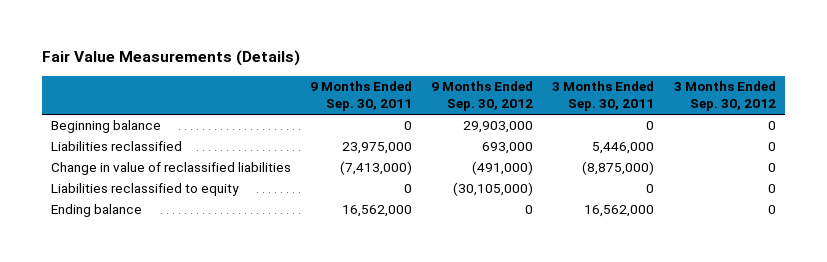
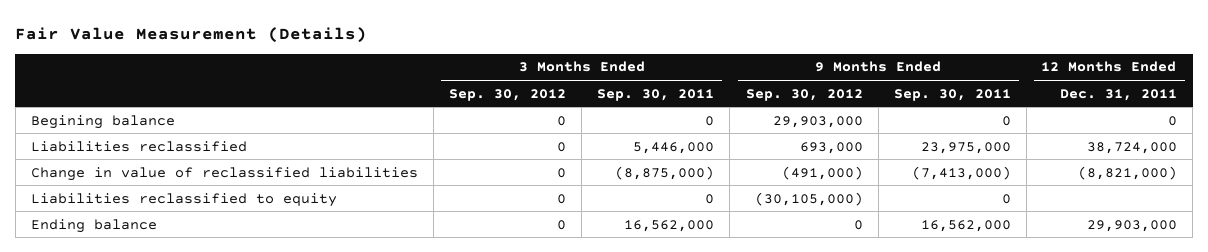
- Fair Value Measurements (Details)
+ Fair Value Measurement (Details)
- | 9 Months Ended Sep. 30, 2011 | 9 Months Ended Sep. 30, 2012 | 3 Months Ended Sep. 30, 2011 | 3 Months Ended Sep. 30, 2012
+ | 3 Months Ended Sep. 30, 2012 | 3 Months Ended Sep. 30, 2011 | 9 Months Ended Sep. 30, 2012 | 9 Months Ended Sep. 30, 2011 | 12 Months Ended Dec. 31, 2011
- Beginning balance | 0 | 29,903,000 | 0 | 0
+ Begining balance | 0 | 0 | 29,903,000 | 0 | 0

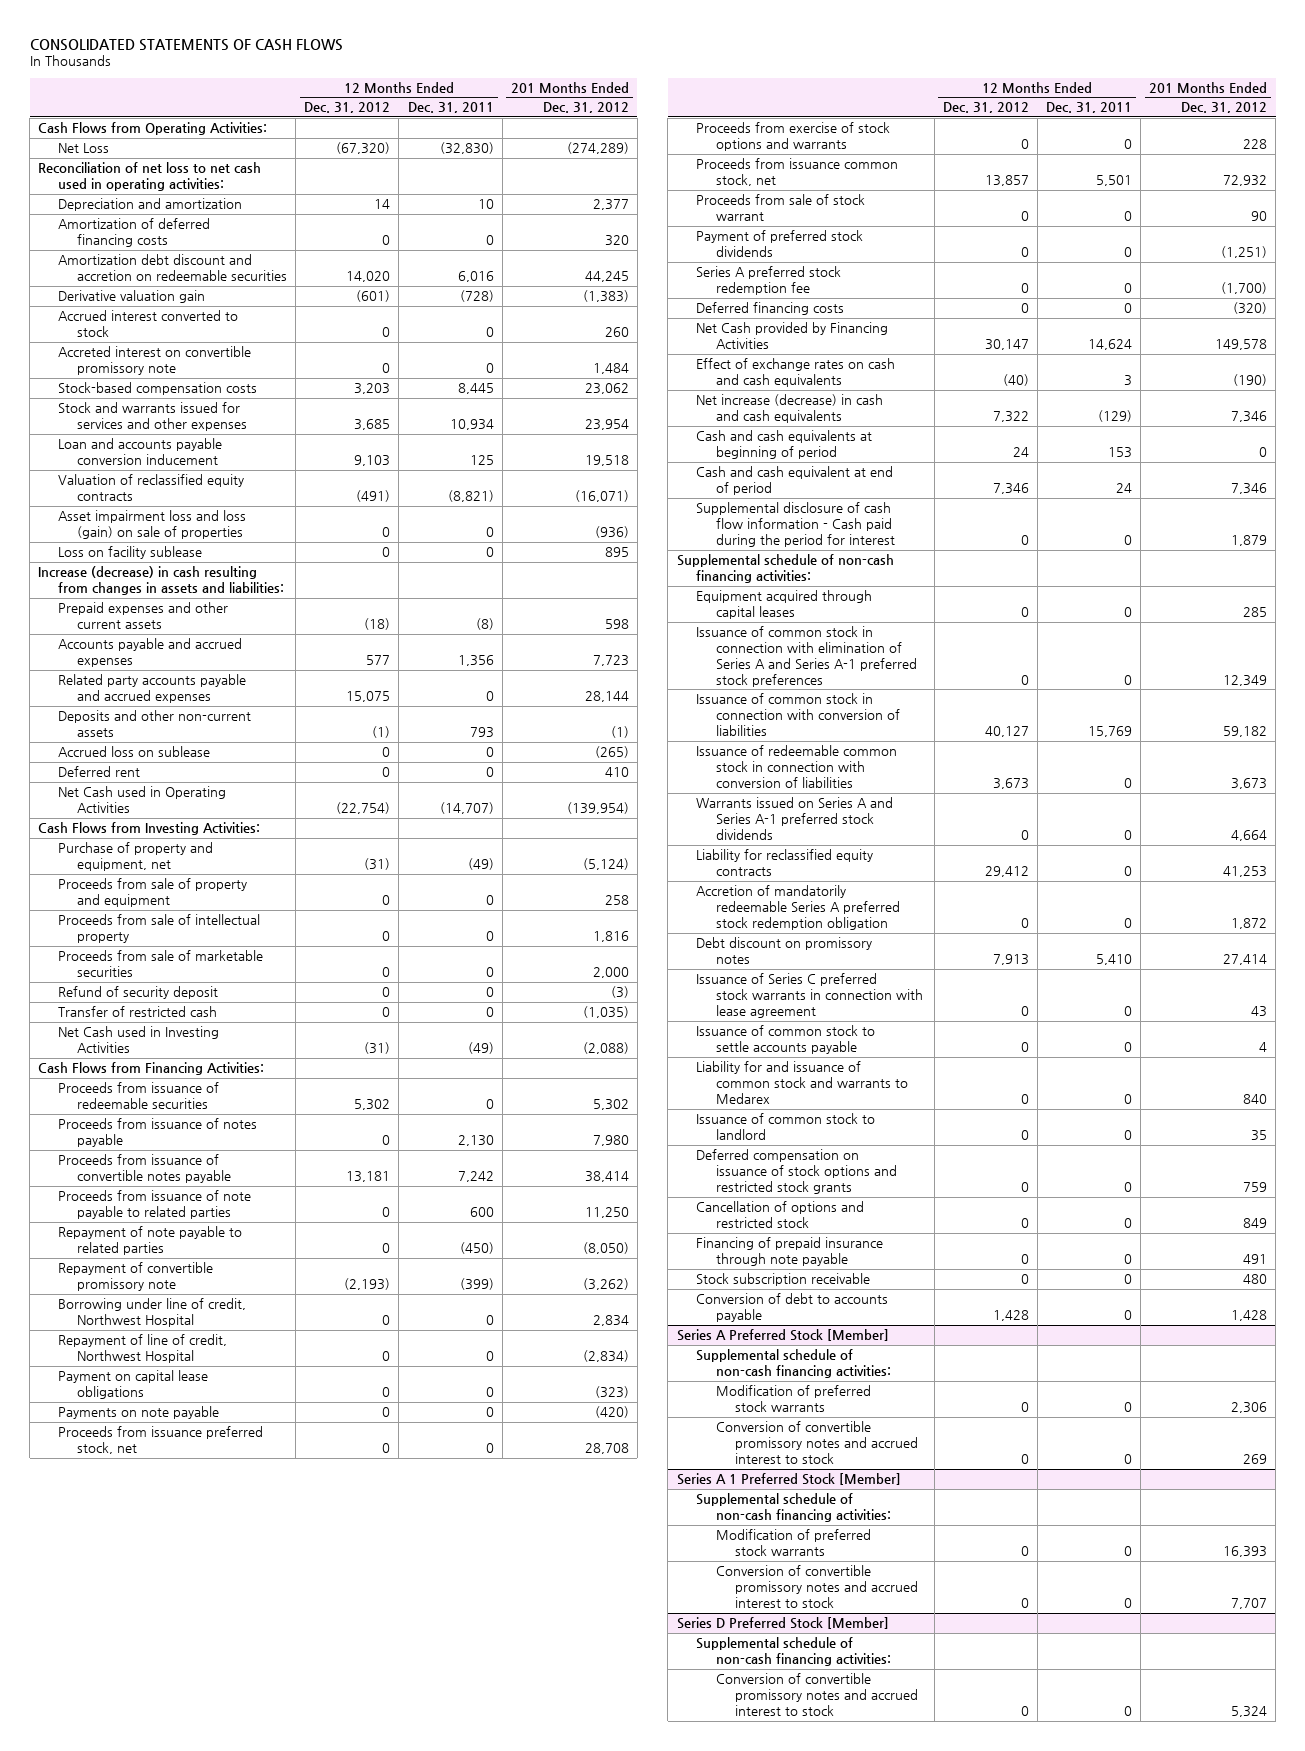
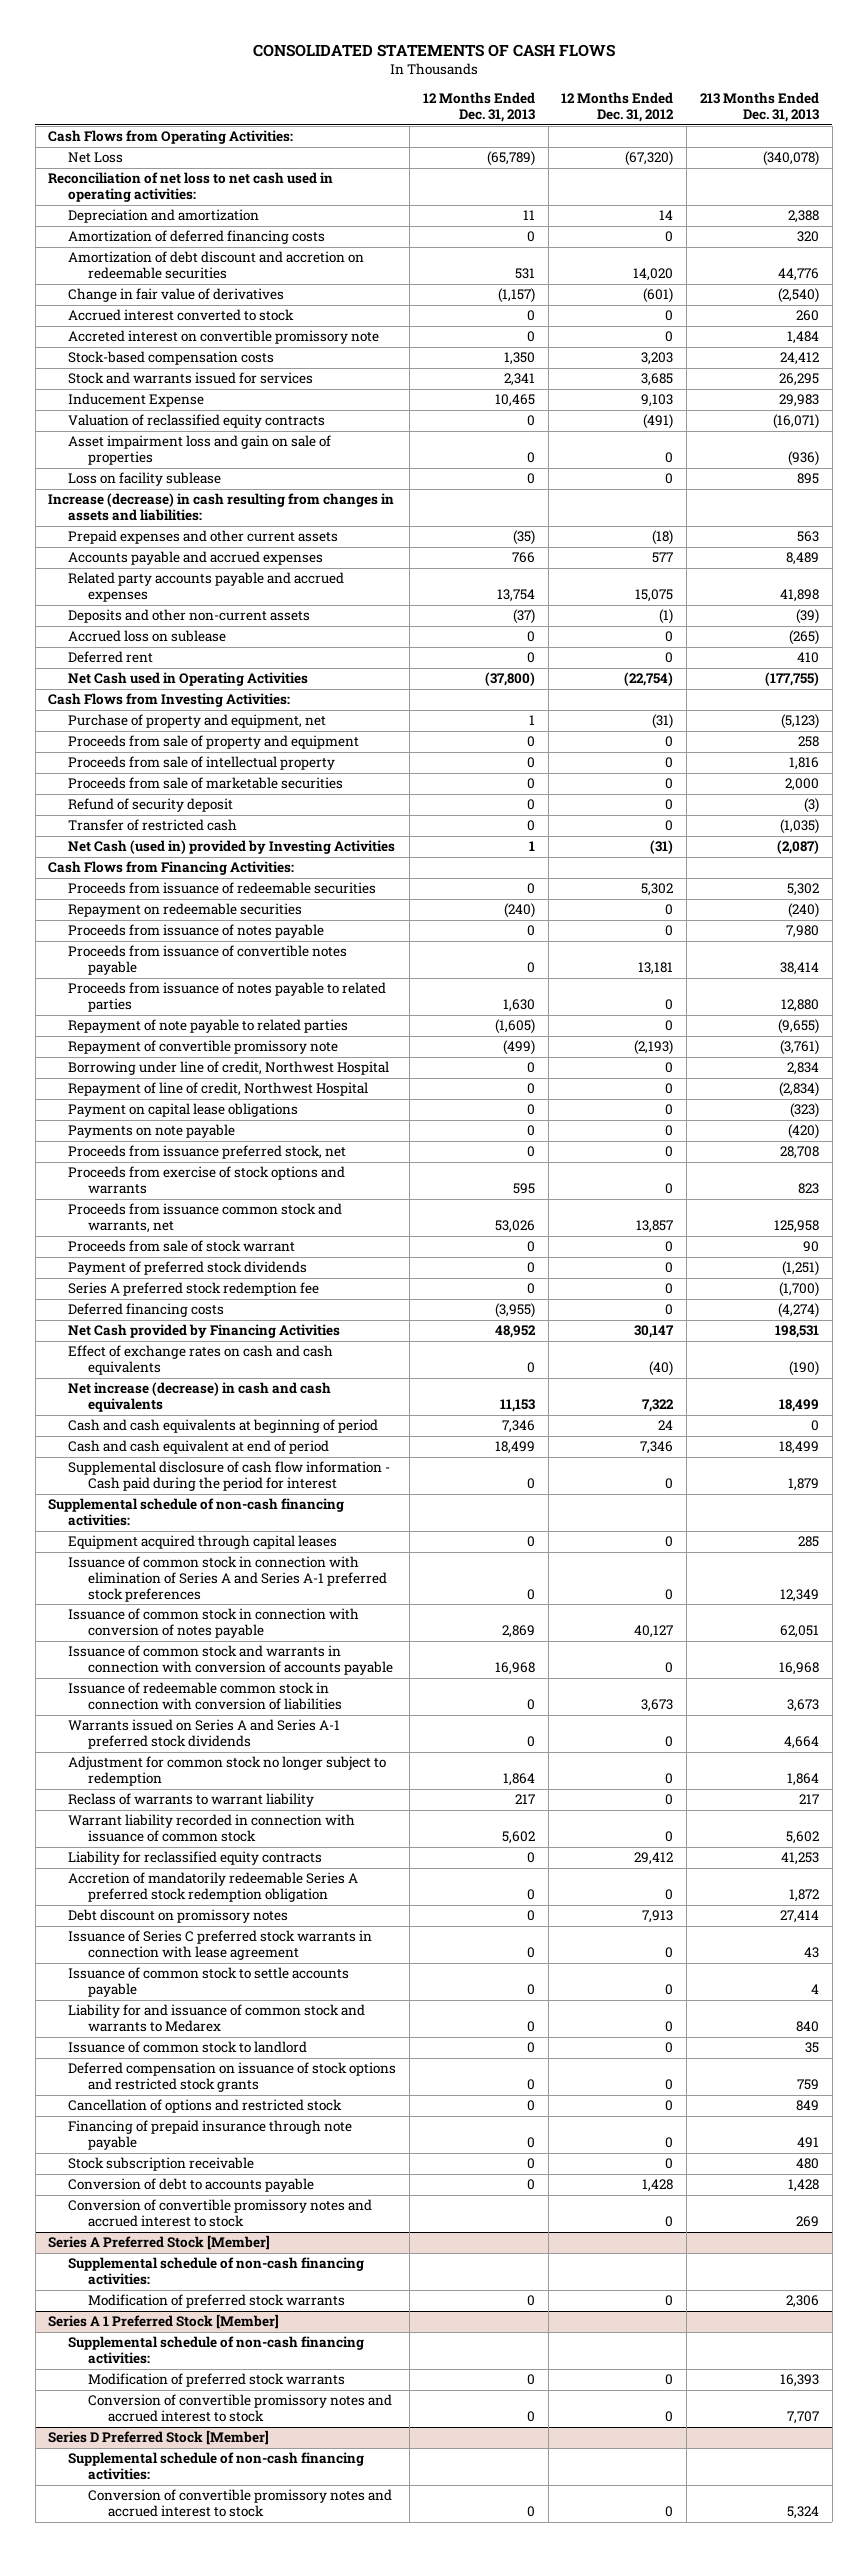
- | 12 Months Ended Dec. 31, 2012 | 12 Months Ended Dec. 31, 2011 | 201 Months Ended Dec. 31, 2012
+ | 12 Months Ended Dec. 31, 2013 | 12 Months Ended Dec. 31, 2012 | 213 Months Ended Dec. 31, 2013
- Amortization debt discount and accretion on redeemable securities | 14,020 | 6,016 | 44,245
- Derivative valuation gain | (601) | (728) | (1,383)
+ Amortization of debt discount and accretion on redeemable securities | 531 | 14,020 | 44,776
+ Change in fair value of derivatives | (1,157) | (601) | (2,540)
- Stock and warrants issued for services and other expenses | 3,685 | 10,934 | 23,954
- Loan and accounts payable conversion inducement | 9,103 | 125 | 19,518
+ Stock and warrants issued for services | 2,341 | 3,685 | 26,295
+ Inducement Expense | 10,465 | 9,103 | 29,983
- Asset impairment loss and loss (gain) on sale of properties | 0 | 0 | (936)
+ Asset impairment loss and gain on sale of properties | 0 | 0 | (936)
- Net Cash used in Investing Activities | (31) | (49) | (2,088)
+ Net Cash (used in) provided by Investing Activities | 1 | (31) | (2,087)
+ Repayment on redeemable securities | (240) | 0 | (240)
- Proceeds from issuance of note payable to related parties | 0 | 600 | 11,250
+ Proceeds from issuance of notes payable to related parties | 1,630 | 0 | 12,880
- Proceeds from issuance common stock, net | 13,857 | 5,501 | 72,932
+ Proceeds from issuance common stock and warrants, net | 53,026 | 13,857 | 125,958
- Issuance of common stock in connection with conversion of liabilities | 40,127 | 15,769 | 59,182
+ Issuance of common stock in connection with conversion of notes payable | 2,869 | 40,127 | 62,051
+ Issuance of common stock and warrants in connection with conversion of accounts payable | 16,968 | 0 | 16,968
+ Adjustment for common stock no longer subject to redemption | 1,864 | 0 | 1,864
+ Reclass of warrants to warrant liability | 217 | 0 | 217
+ Warrant liability recorded in connection with issuance of common stock | 5,602 | 0 | 5,602
+ Conversion of convertible promissory notes and accrued interest to stock | | 0 | 269
@ Series A Preferred Stock [Member]
- Conversion of convertible promissory notes and accrued interest to stock | 0 | 0 | 269

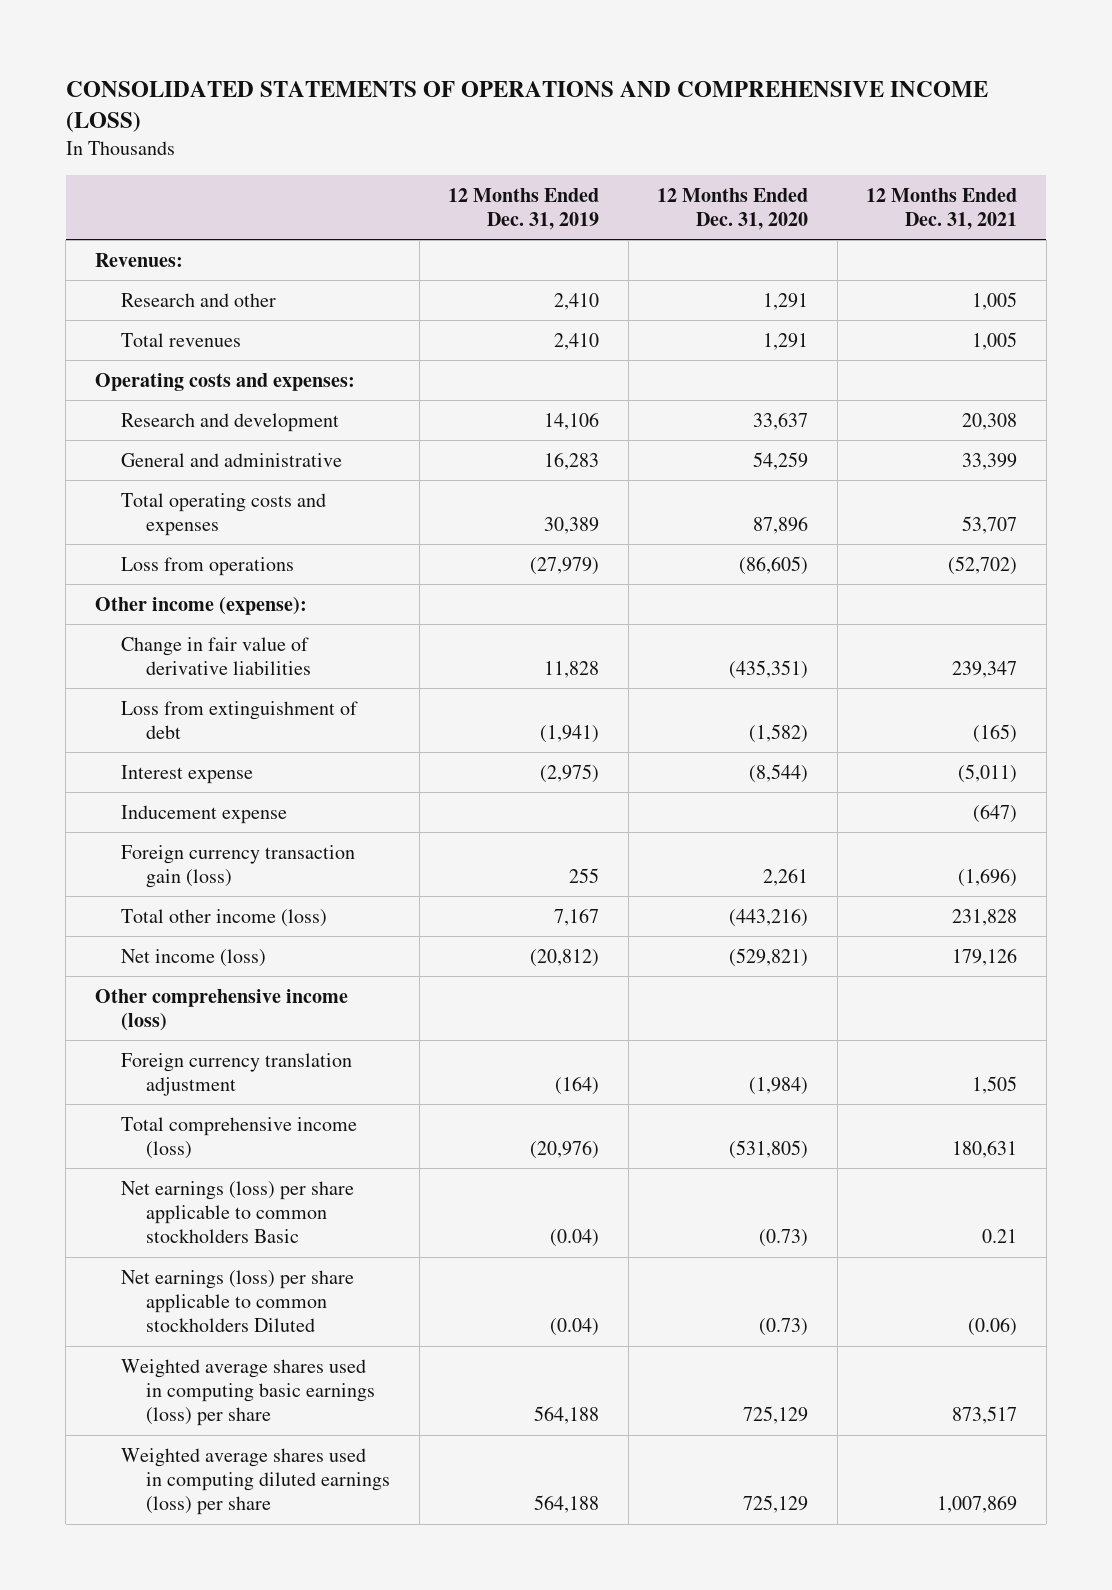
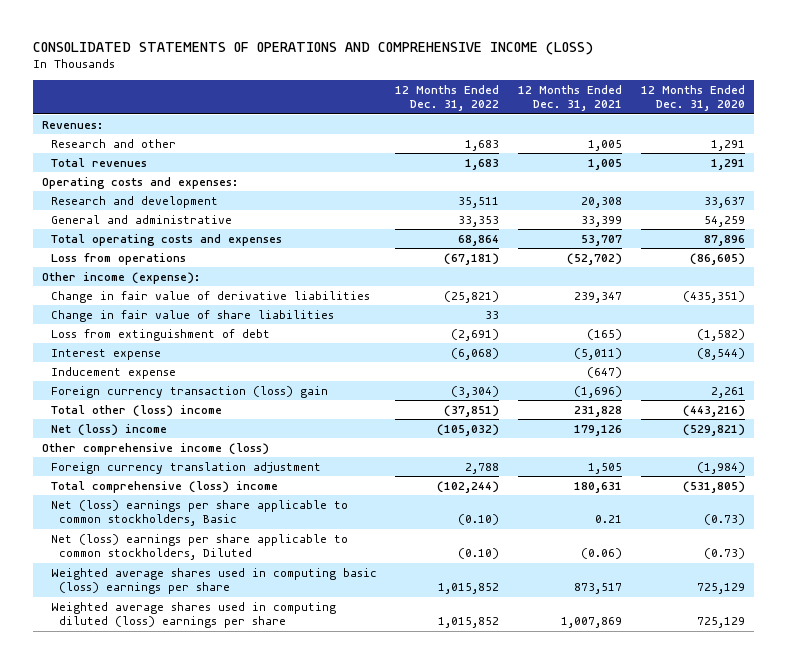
- | 12 Months Ended Dec. 31, 2019 | 12 Months Ended Dec. 31, 2020 | 12 Months Ended Dec. 31, 2021
+ | 12 Months Ended Dec. 31, 2022 | 12 Months Ended Dec. 31, 2021 | 12 Months Ended Dec. 31, 2020
+ Change in fair value of share liabilities | 33 | |
- Foreign currency transaction gain (loss) | 255 | 2,261 | (1,696)
- Total other income (loss) | 7,167 | (443,216) | 231,828
- Net income (loss) | (20,812) | (529,821) | 179,126
+ Foreign currency transaction (loss) gain | (3,304) | (1,696) | 2,261
+ Total other (loss) income | (37,851) | 231,828 | (443,216)
+ Net (loss) income | (105,032) | 179,126 | (529,821)
- Total comprehensive income (loss) | (20,976) | (531,805) | 180,631
- Net earnings (loss) per share applicable to common stockholders Basic | (0.04) | (0.73) | 0.21
- Net earnings (loss) per share applicable to common stockholders Diluted | (0.04) | (0.73) | (0.06)
- Weighted average shares used in computing basic earnings (loss) per share | 564,188 | 725,129 | 873,517
- Weighted average shares used in computing diluted earnings (loss) per share | 564,188 | 725,129 | 1,007,869
+ Total comprehensive (loss) income | (102,244) | 180,631 | (531,805)
+ Net (loss) earnings per share applicable to common stockholders, Basic | (0.10) | 0.21 | (0.73)
+ Net (loss) earnings per share applicable to common stockholders, Diluted | (0.10) | (0.06) | (0.73)
+ Weighted average shares used in computing basic (loss) earnings per share | 1,015,852 | 873,517 | 725,129
+ Weighted average shares used in computing diluted (loss) earnings per share | 1,015,852 | 1,007,869 | 725,129

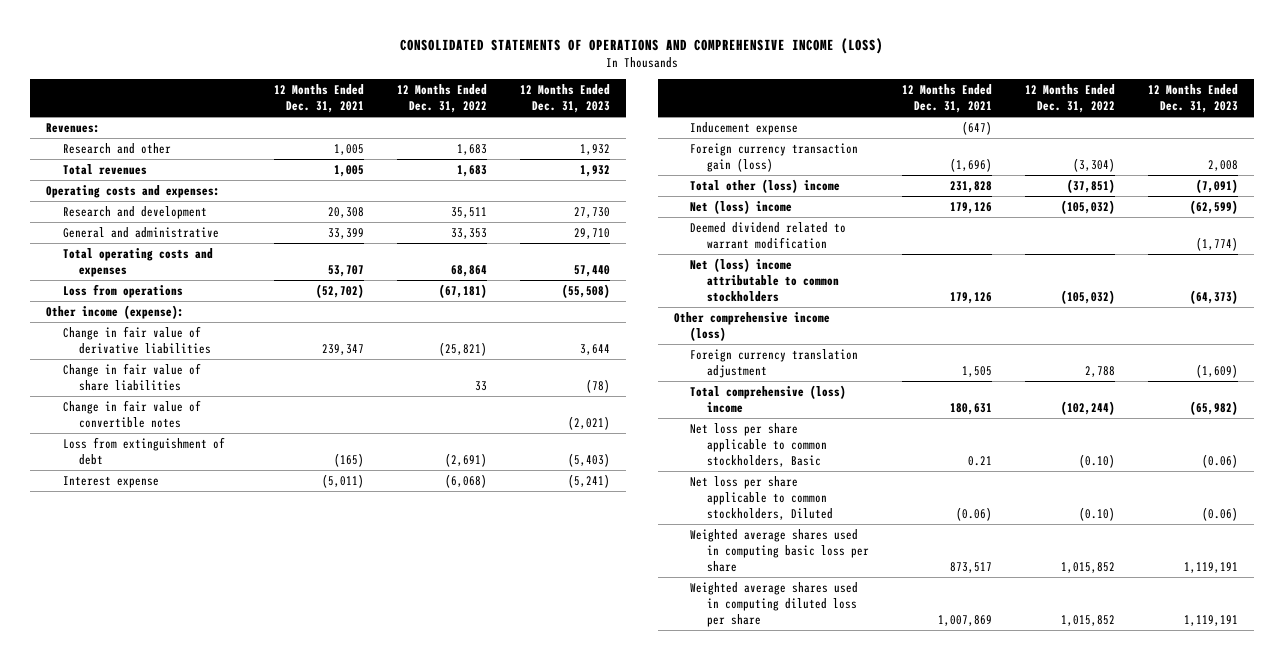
- | 12 Months Ended Dec. 31, 2022 | 12 Months Ended Dec. 31, 2021 | 12 Months Ended Dec. 31, 2020
+ | 12 Months Ended Dec. 31, 2021 | 12 Months Ended Dec. 31, 2022 | 12 Months Ended Dec. 31, 2023
+ Change in fair value of convertible notes | | | (2,021)
- Foreign currency transaction (loss) gain | (3,304) | (1,696) | 2,261
+ Foreign currency transaction gain (loss) | (1,696) | (3,304) | 2,008
+ Deemed dividend related to warrant modification | | | (1,774)
+ Net (loss) income attributable to common stockholders | 179,126 | (105,032) | (64,373)
- Net (loss) earnings per share applicable to common stockholders, Basic | (0.10) | 0.21 | (0.73)
- Net (loss) earnings per share applicable to common stockholders, Diluted | (0.10) | (0.06) | (0.73)
- Weighted average shares used in computing basic (loss) earnings per share | 1,015,852 | 873,517 | 725,129
- Weighted average shares used in computing diluted (loss) earnings per share | 1,015,852 | 1,007,869 | 725,129
+ Net loss per share applicable to common stockholders, Basic | 0.21 | (0.10) | (0.06)
+ Net loss per share applicable to common stockholders, Diluted | (0.06) | (0.10) | (0.06)
+ Weighted average shares used in computing basic loss per share | 873,517 | 1,015,852 | 1,119,191
+ Weighted average shares used in computing diluted loss per share | 1,007,869 | 1,015,852 | 1,119,191

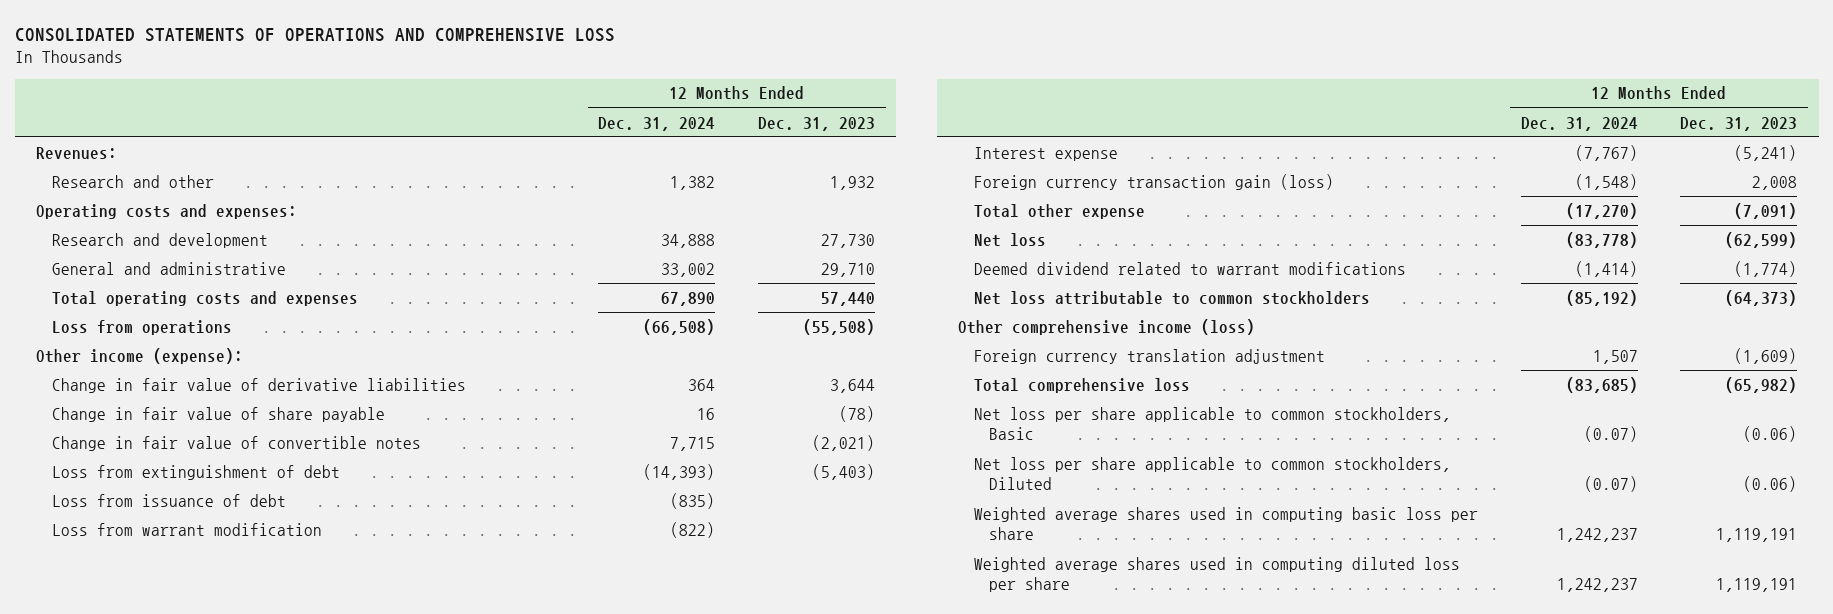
- CONSOLIDATED STATEMENTS OF OPERATIONS AND COMPREHENSIVE INCOME (LOSS)
+ CONSOLIDATED STATEMENTS OF OPERATIONS AND COMPREHENSIVE LOSS
- | 12 Months Ended Dec. 31, 2021 | 12 Months Ended Dec. 31, 2022 | 12 Months Ended Dec. 31, 2023
+ | 12 Months Ended Dec. 31, 2024 | 12 Months Ended Dec. 31, 2023
- Total revenues | 1,005 | 1,683 | 1,932
- Change in fair value of share liabilities | | 33 | (78)
+ Change in fair value of share payable | 16 | (78)
+ Loss from issuance of debt | (835) |
+ Loss from warrant modification | (822) |
- Inducement expense | (647) | |
- Total other (loss) income | 231,828 | (37,851) | (7,091)
- Net (loss) income | 179,126 | (105,032) | (62,599)
- Deemed dividend related to warrant modification | | | (1,774)
- Net (loss) income attributable to common stockholders | 179,126 | (105,032) | (64,373)
+ Total other expense | (17,270) | (7,091)
+ Net loss | (83,778) | (62,599)
+ Deemed dividend related to warrant modifications | (1,414) | (1,774)
+ Net loss attributable to common stockholders | (85,192) | (64,373)
- Total comprehensive (loss) income | 180,631 | (102,244) | (65,982)
+ Total comprehensive loss | (83,685) | (65,982)

